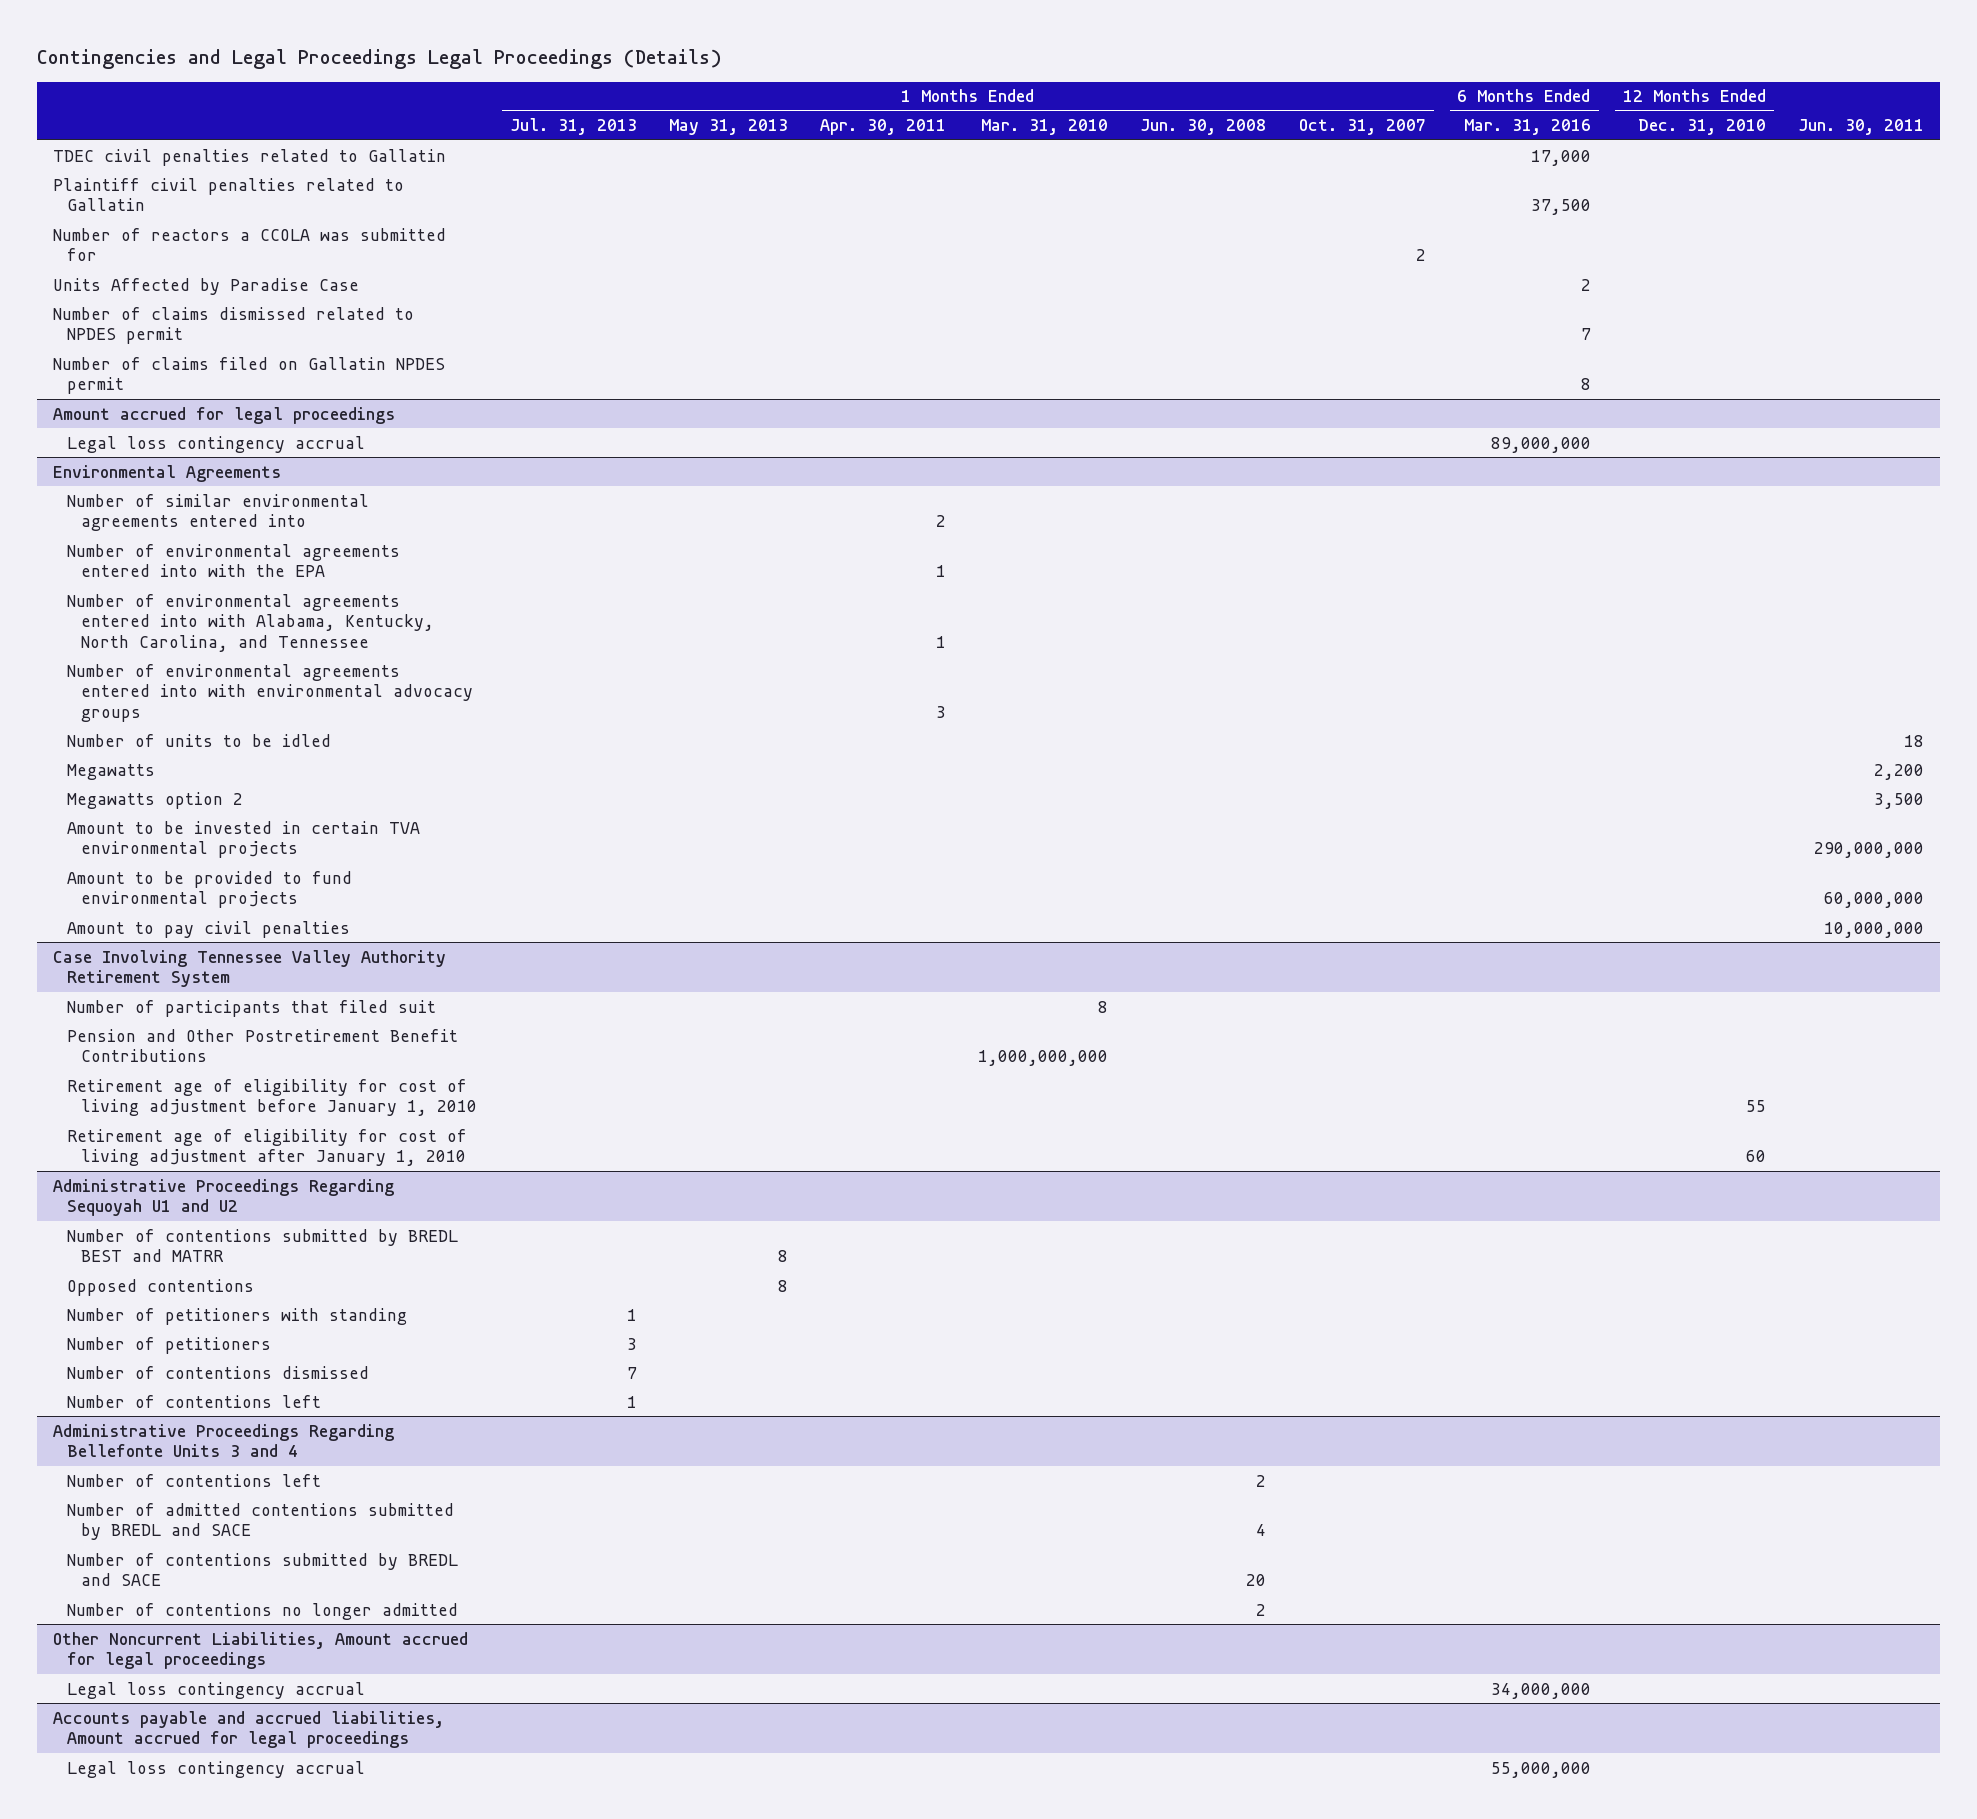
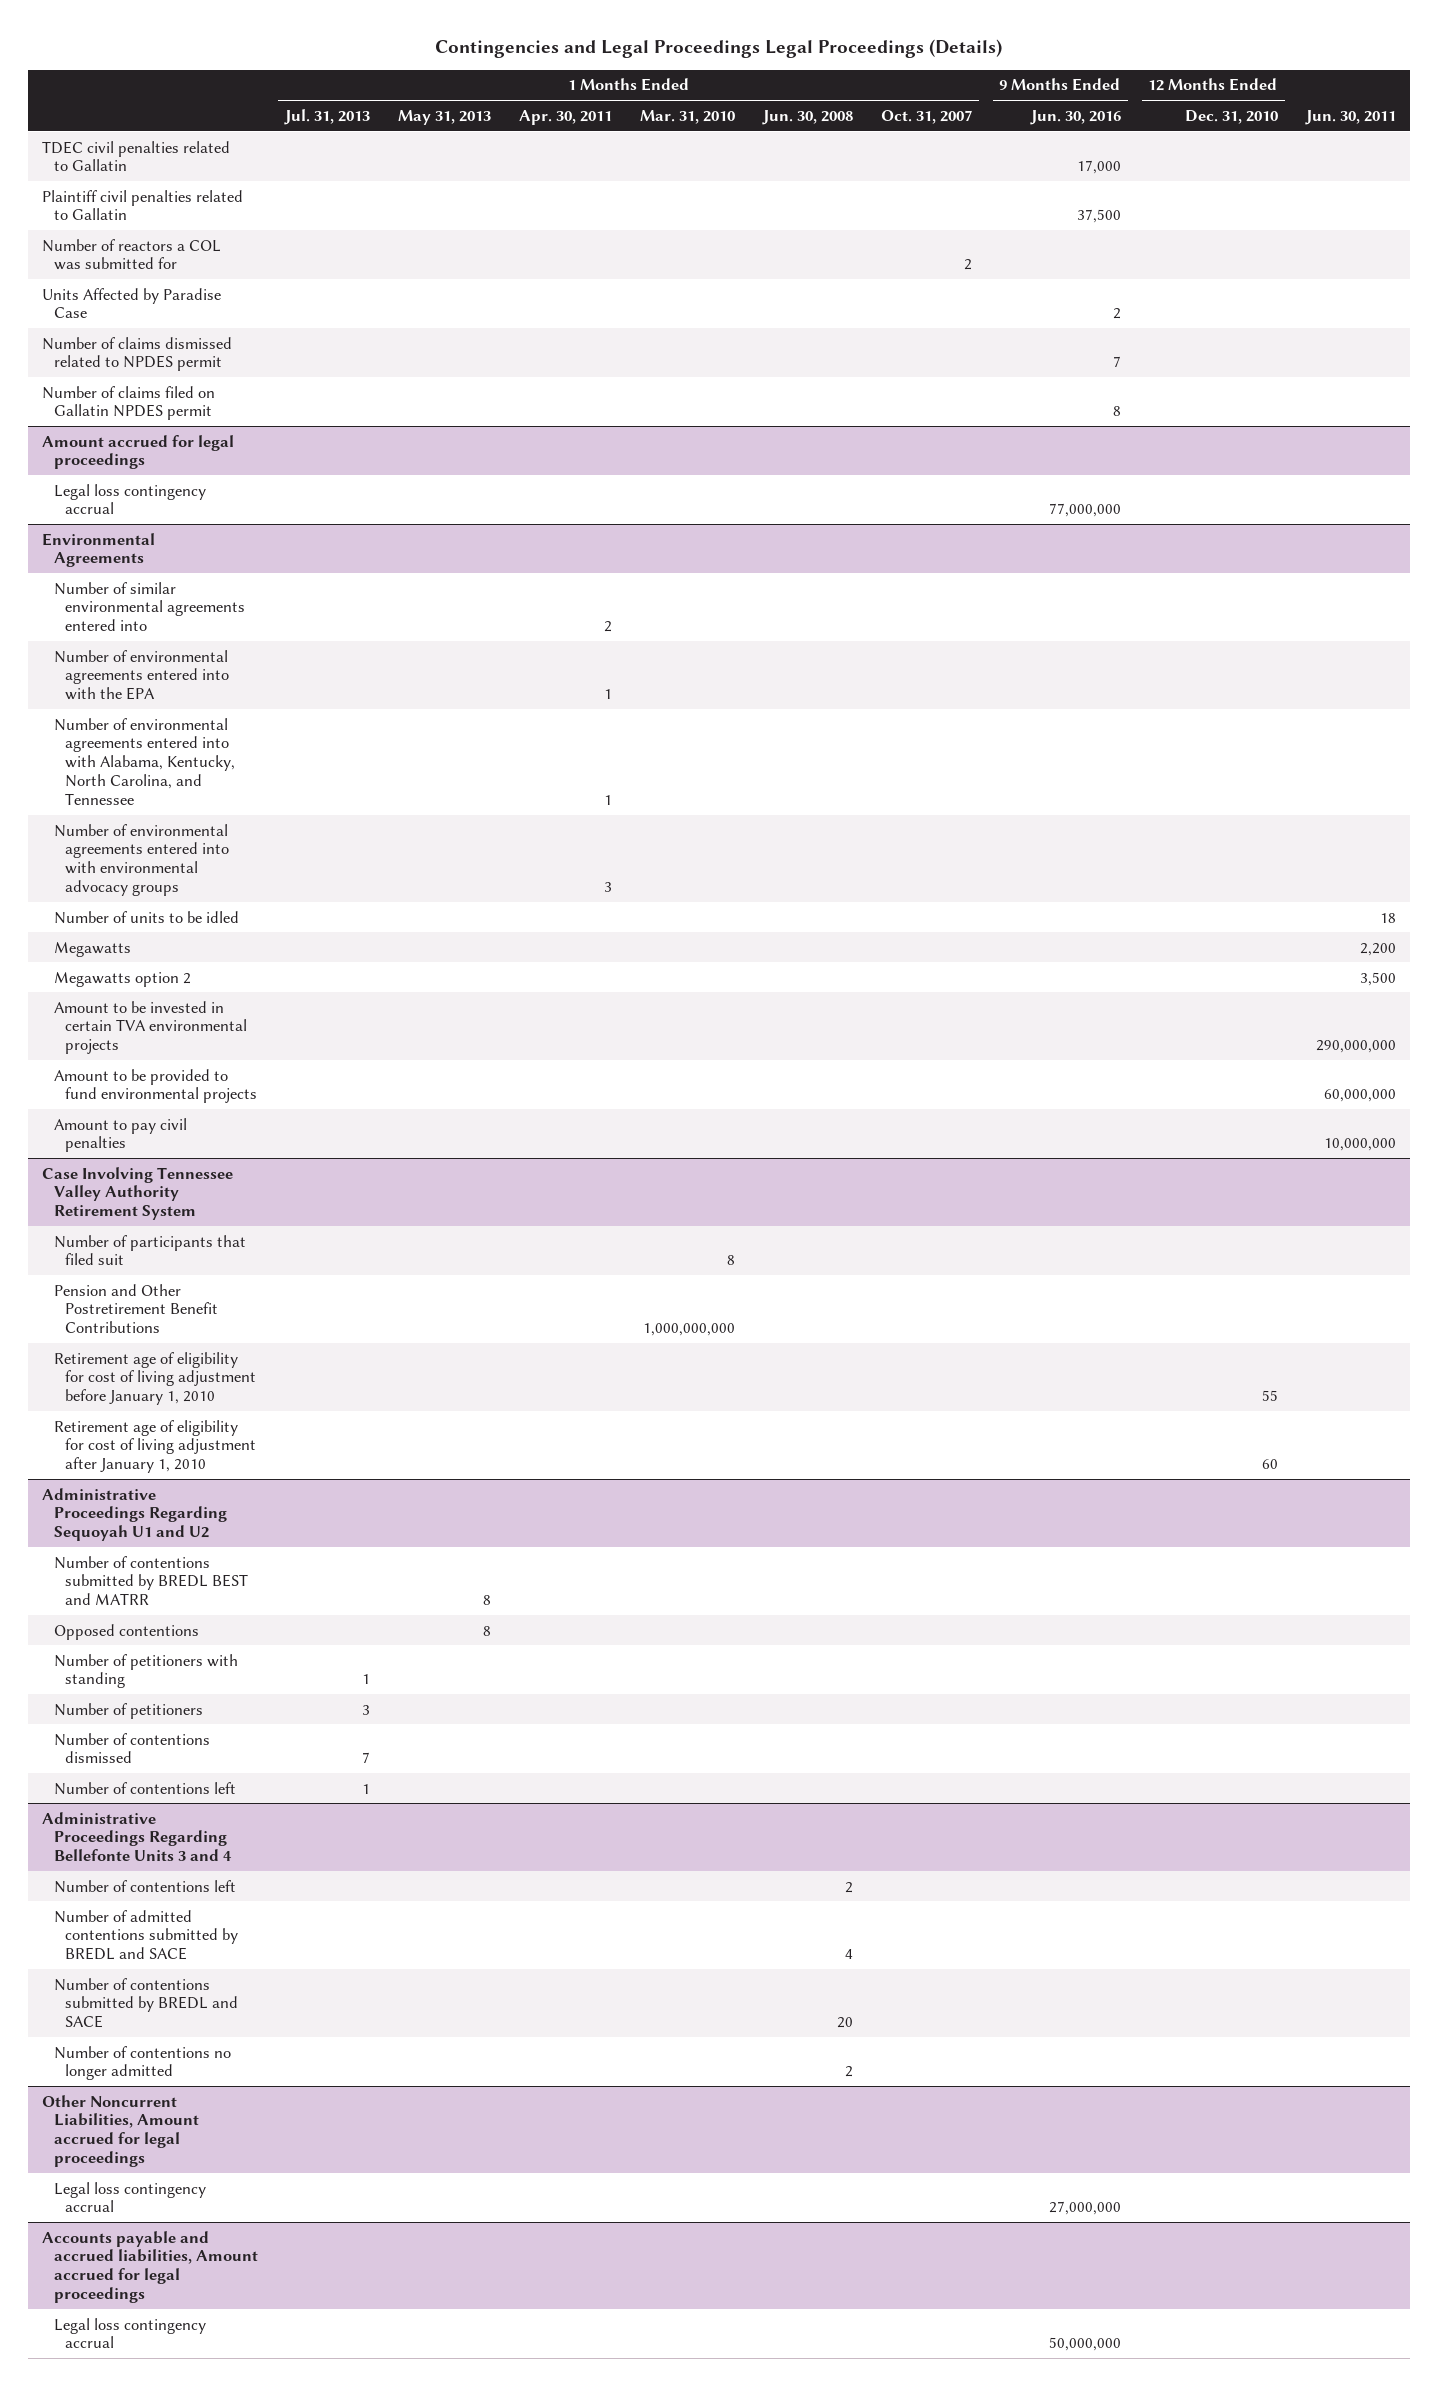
- | 1 Months Ended Jul. 31, 2013 | 1 Months Ended May 31, 2013 | 1 Months Ended Apr. 30, 2011 | 1 Months Ended Mar. 31, 2010 | 1 Months Ended Jun. 30, 2008 | 1 Months Ended Oct. 31, 2007 | 6 Months Ended Mar. 31, 2016 | 12 Months Ended Dec. 31, 2010 | Jun. 30, 2011
+ | 1 Months Ended Jul. 31, 2013 | 1 Months Ended May 31, 2013 | 1 Months Ended Apr. 30, 2011 | 1 Months Ended Mar. 31, 2010 | 1 Months Ended Jun. 30, 2008 | 1 Months Ended Oct. 31, 2007 | 9 Months Ended Jun. 30, 2016 | 12 Months Ended Dec. 31, 2010 | Jun. 30, 2011
- Number of reactors a CCOLA was submitted for | | | | | | 2 | | |
+ Number of reactors a COL was submitted for | | | | | | 2 | | |

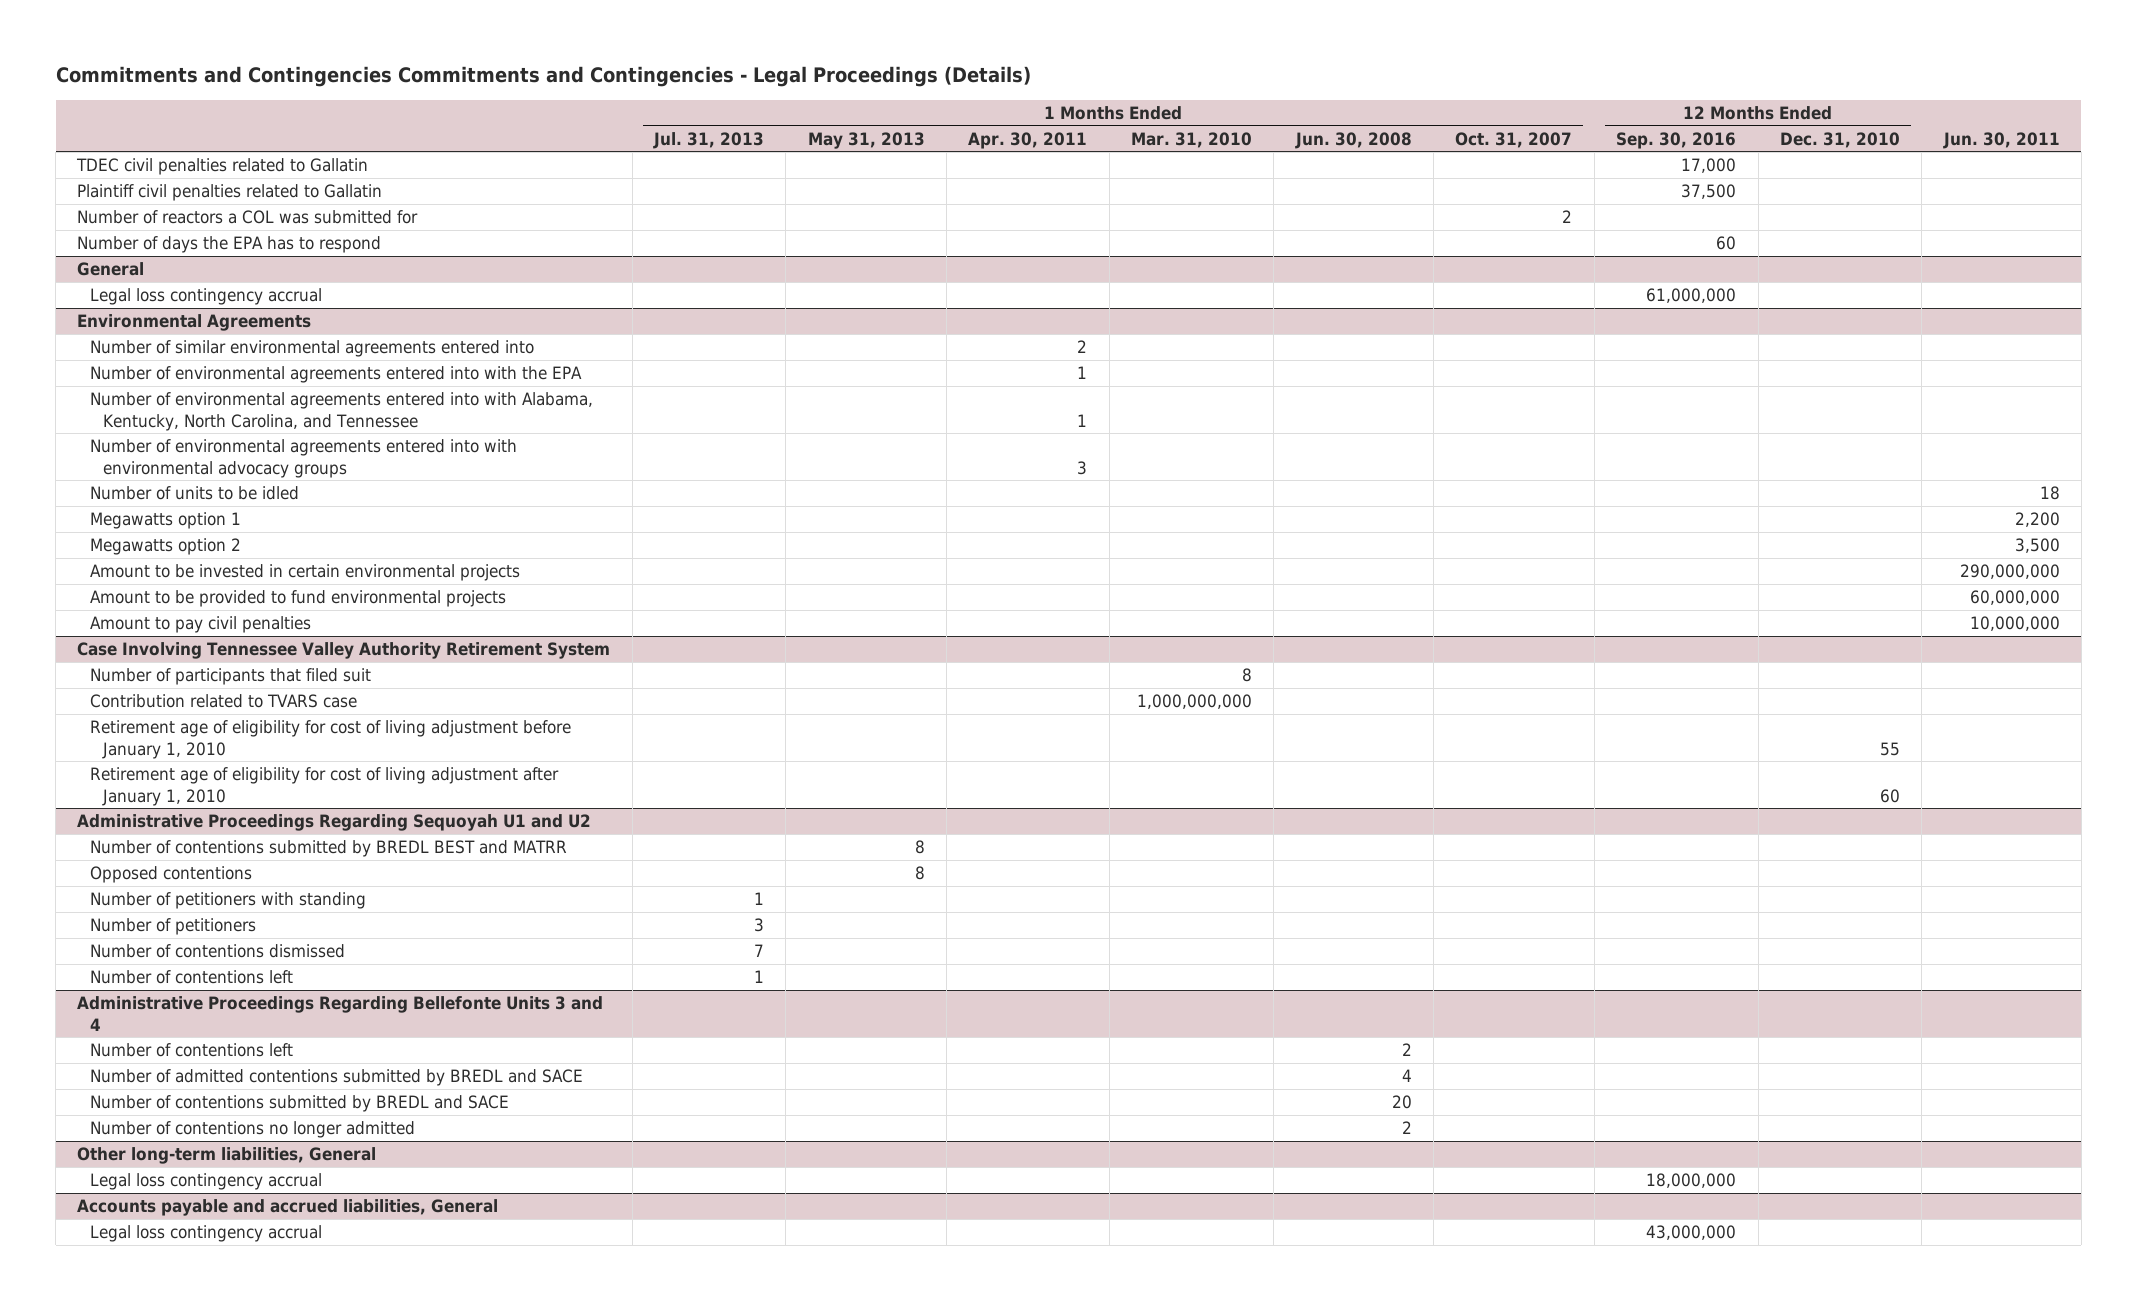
- Contingencies and Legal Proceedings Legal Proceedings (Details)
+ Commitments and Contingencies Commitments and Contingencies - Legal Proceedings (Details)
- | 1 Months Ended Jul. 31, 2013 | 1 Months Ended May 31, 2013 | 1 Months Ended Apr. 30, 2011 | 1 Months Ended Mar. 31, 2010 | 1 Months Ended Jun. 30, 2008 | 1 Months Ended Oct. 31, 2007 | 9 Months Ended Jun. 30, 2016 | 12 Months Ended Dec. 31, 2010 | Jun. 30, 2011
+ | 1 Months Ended Jul. 31, 2013 | 1 Months Ended May 31, 2013 | 1 Months Ended Apr. 30, 2011 | 1 Months Ended Mar. 31, 2010 | 1 Months Ended Jun. 30, 2008 | 1 Months Ended Oct. 31, 2007 | 12 Months Ended Sep. 30, 2016 | 12 Months Ended Dec. 31, 2010 | Jun. 30, 2011
- Units Affected by Paradise Case | | | | | | | 2 | |
- Number of claims dismissed related to NPDES permit | | | | | | | 7 | |
- Number of claims filed on Gallatin NPDES permit | | | | | | | 8 | |
- Amount accrued for legal proceedings
+ Number of days the EPA has to respond | | | | | | | 60 | |
+ General
@ Environmental Agreements
- Megawatts | | | | | | | | | 2,200
+ Megawatts option 1 | | | | | | | | | 2,200
- Amount to be invested in certain TVA environmental projects | | | | | | | | | 290,000,000
+ Amount to be invested in certain environmental projects | | | | | | | | | 290,000,000
@ Case Involving Tennessee Valley Authority Retirement System
- Pension and Other Postretirement Benefit Contributions | | | | 1,000,000,000 | | | | |
+ Contribution related to TVARS case | | | | 1,000,000,000 | | | | |
- Other Noncurrent Liabilities, Amount accrued for legal proceedings
- Legal loss contingency accrual | | | | | | | 27,000,000 | |
- Accounts payable and accrued liabilities, Amount accrued for legal proceedings
+ Other long-term liabilities, General
+ Legal loss contingency accrual | | | | | | | 18,000,000 | |
+ Accounts payable and accrued liabilities, General

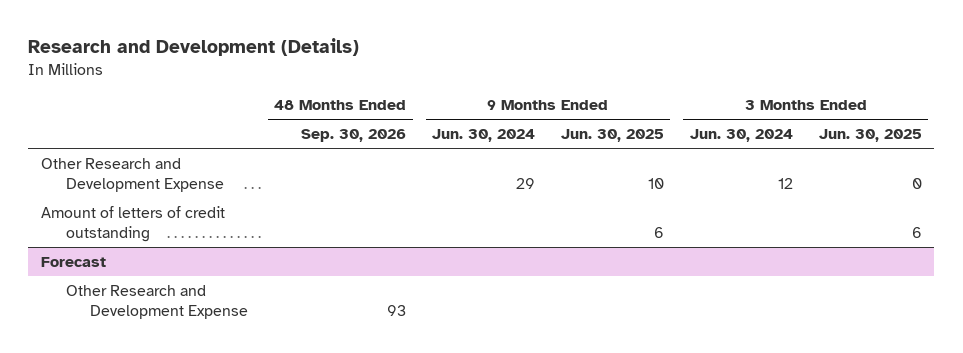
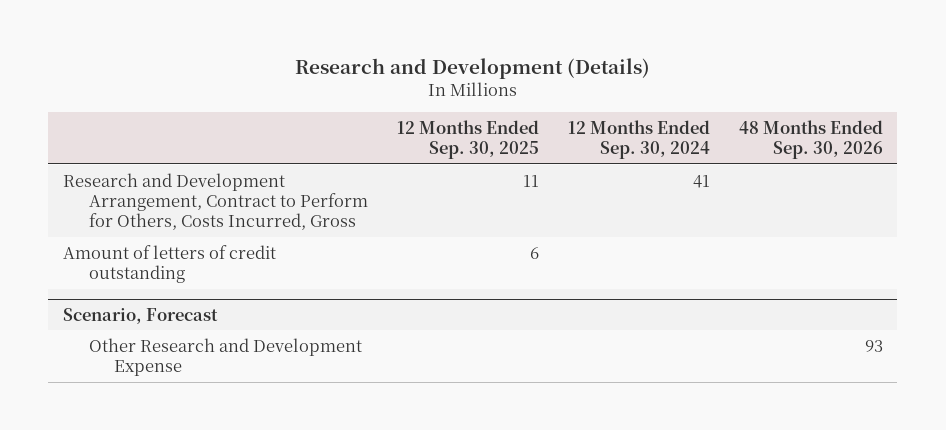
- | 48 Months Ended Sep. 30, 2026 | 9 Months Ended Jun. 30, 2024 | 9 Months Ended Jun. 30, 2025 | 3 Months Ended Jun. 30, 2024 | 3 Months Ended Jun. 30, 2025
+ | 12 Months Ended Sep. 30, 2025 | 12 Months Ended Sep. 30, 2024 | 48 Months Ended Sep. 30, 2026
- Other Research and Development Expense | | 29 | 10 | 12 | 0
+ Research and Development Arrangement, Contract to Perform for Others, Costs Incurred, Gross | 11 | 41 |
- Forecast
+ Scenario, Forecast

